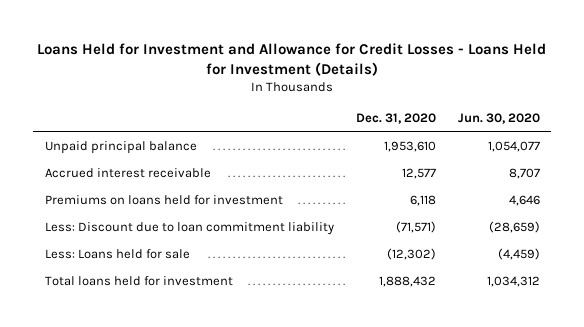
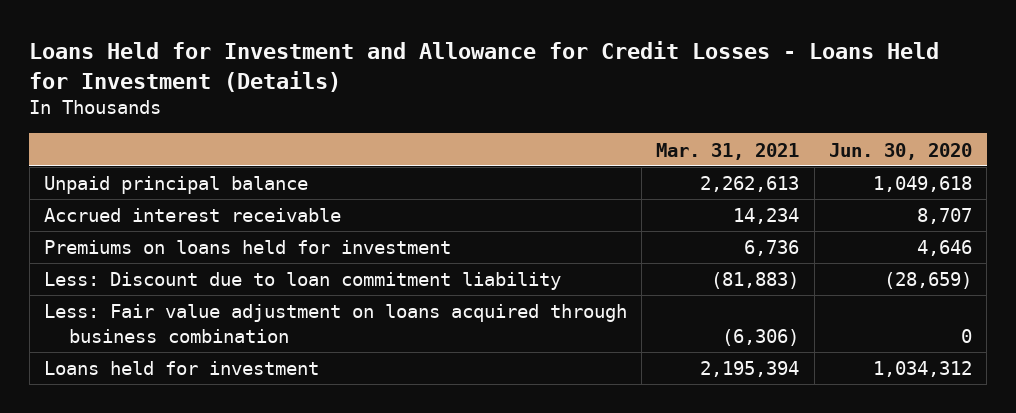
- | Dec. 31, 2020 | Jun. 30, 2020
+ | Mar. 31, 2021 | Jun. 30, 2020
- Unpaid principal balance | 1,953,610 | 1,054,077
+ Unpaid principal balance | 2,262,613 | 1,049,618
- Less: Loans held for sale | (12,302) | (4,459)
- Total loans held for investment | 1,888,432 | 1,034,312
+ Less: Fair value adjustment on loans acquired through business combination | (6,306) | 0
+ Loans held for investment | 2,195,394 | 1,034,312

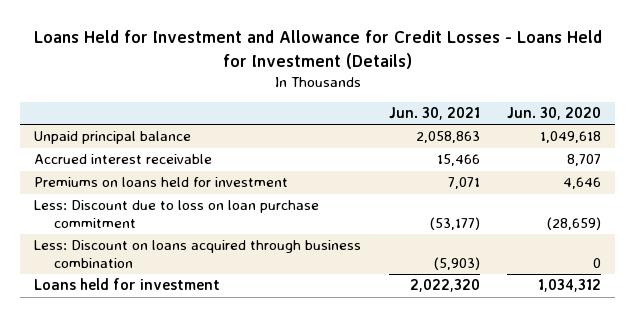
- | Mar. 31, 2021 | Jun. 30, 2020
+ | Jun. 30, 2021 | Jun. 30, 2020
- Less: Discount due to loan commitment liability | (81,883) | (28,659)
- Less: Fair value adjustment on loans acquired through business combination | (6,306) | 0
+ Less: Discount due to loss on loan purchase commitment | (53,177) | (28,659)
+ Less: Discount on loans acquired through business combination | (5,903) | 0

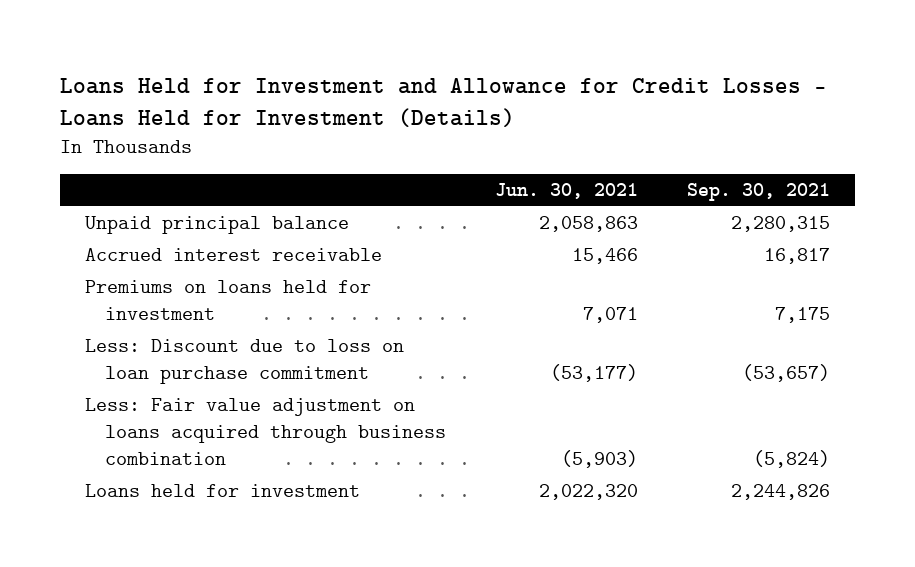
- | Jun. 30, 2021 | Jun. 30, 2020
+ | Jun. 30, 2021 | Sep. 30, 2021
- Less: Discount on loans acquired through business combination | (5,903) | 0
+ Less: Fair value adjustment on loans acquired through business combination | (5,903) | (5,824)

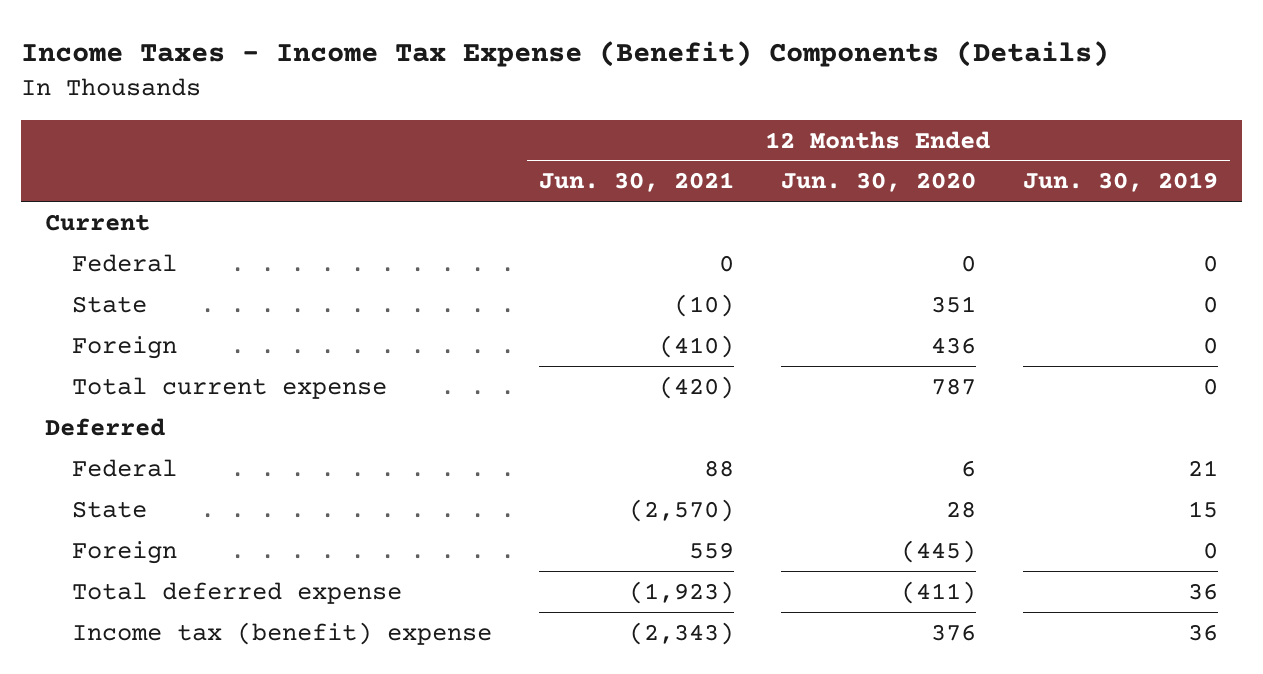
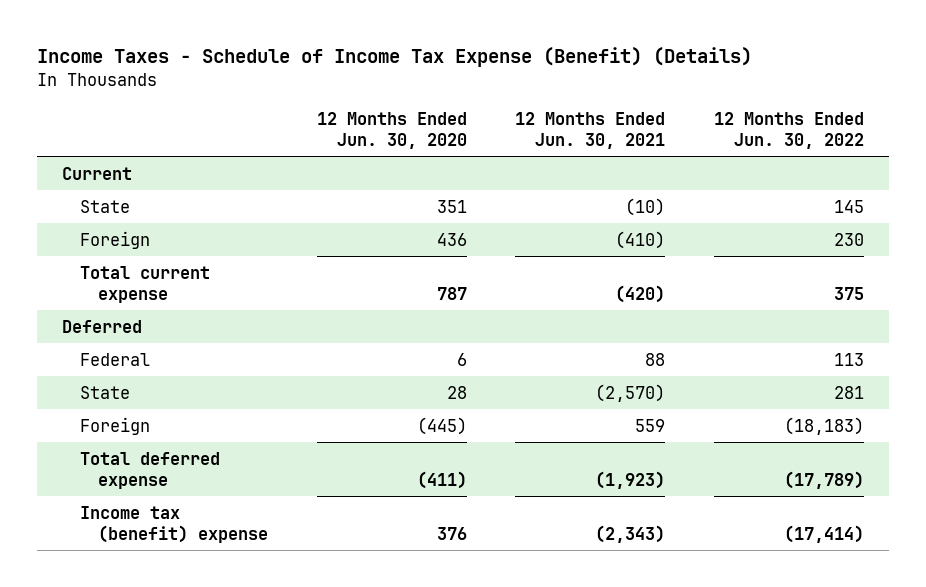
- Income Taxes - Income Tax Expense (Benefit) Components (Details)
+ Income Taxes - Schedule of Income Tax Expense (Benefit) (Details)
- | 12 Months Ended Jun. 30, 2021 | 12 Months Ended Jun. 30, 2020 | 12 Months Ended Jun. 30, 2019
+ | 12 Months Ended Jun. 30, 2020 | 12 Months Ended Jun. 30, 2021 | 12 Months Ended Jun. 30, 2022
- Federal | 0 | 0 | 0

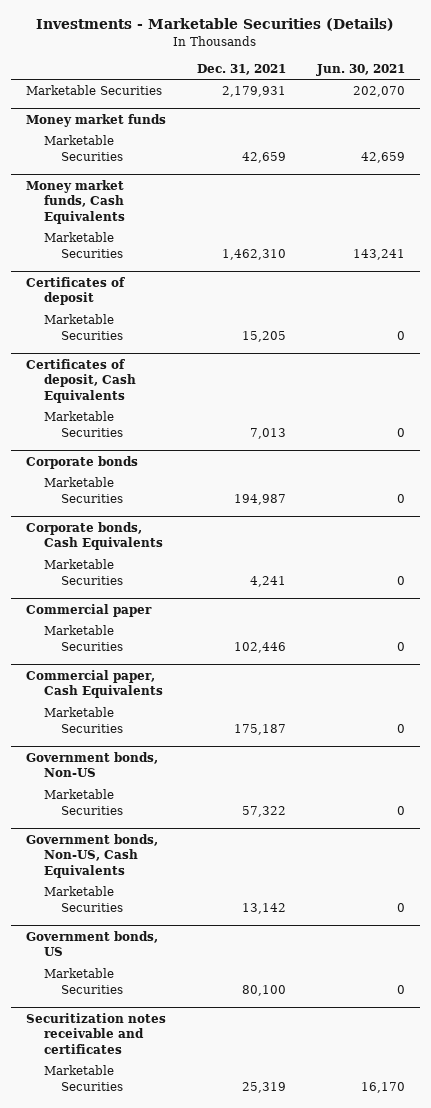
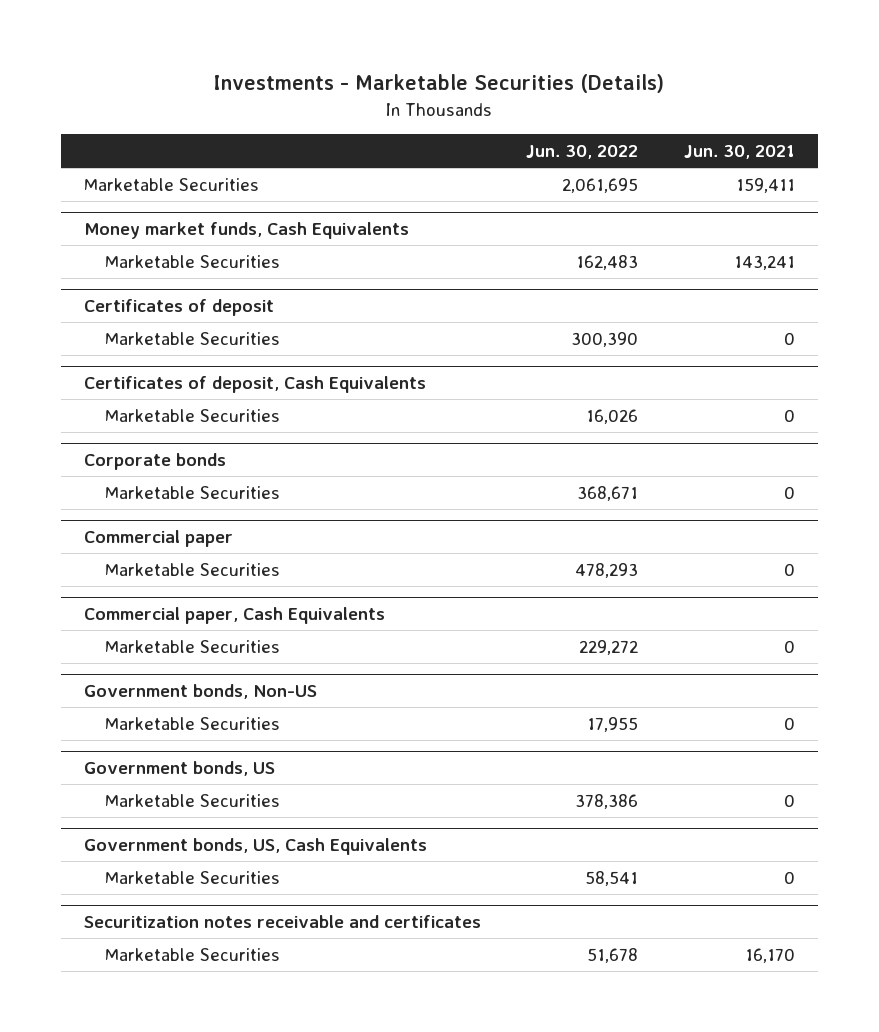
- | Dec. 31, 2021 | Jun. 30, 2021
+ | Jun. 30, 2022 | Jun. 30, 2021
- Marketable Securities | 2,179,931 | 202,070
- Money market funds
- Marketable Securities | 42,659 | 42,659
+ Marketable Securities | 2,061,695 | 159,411
- Corporate bonds, Cash Equivalents
- Marketable Securities | 4,241 | 0
- Government bonds, Non-US, Cash Equivalents
- Marketable Securities | 13,142 | 0
+ Government bonds, US, Cash Equivalents
+ Marketable Securities | 58,541 | 0

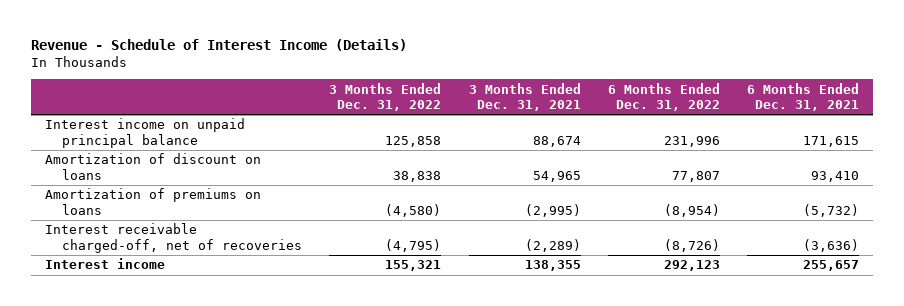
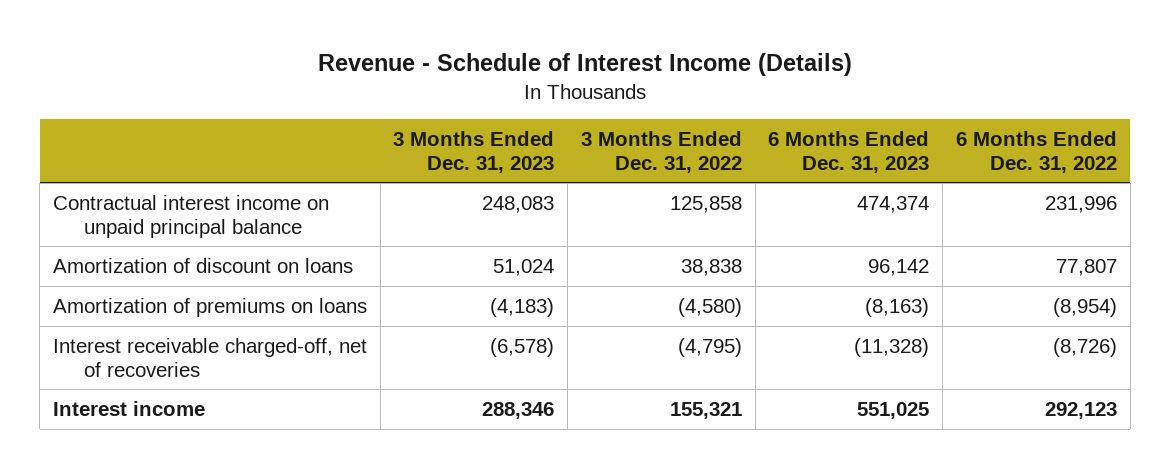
- | 3 Months Ended Dec. 31, 2022 | 3 Months Ended Dec. 31, 2021 | 6 Months Ended Dec. 31, 2022 | 6 Months Ended Dec. 31, 2021
+ | 3 Months Ended Dec. 31, 2023 | 3 Months Ended Dec. 31, 2022 | 6 Months Ended Dec. 31, 2023 | 6 Months Ended Dec. 31, 2022
- Interest income on unpaid principal balance | 125,858 | 88,674 | 231,996 | 171,615
+ Contractual interest income on unpaid principal balance | 248,083 | 125,858 | 474,374 | 231,996

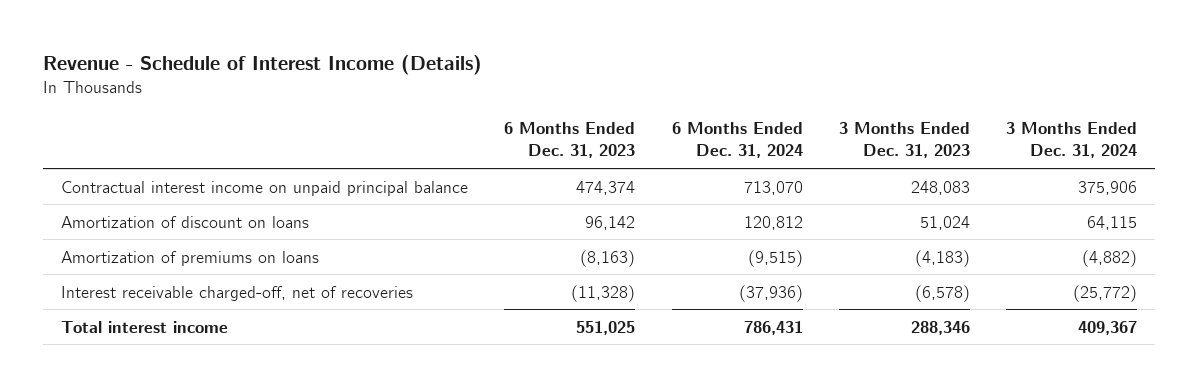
- | 3 Months Ended Dec. 31, 2023 | 3 Months Ended Dec. 31, 2022 | 6 Months Ended Dec. 31, 2023 | 6 Months Ended Dec. 31, 2022
+ | 6 Months Ended Dec. 31, 2023 | 6 Months Ended Dec. 31, 2024 | 3 Months Ended Dec. 31, 2023 | 3 Months Ended Dec. 31, 2024
- Interest income | 288,346 | 155,321 | 551,025 | 292,123
+ Total interest income | 551,025 | 786,431 | 288,346 | 409,367

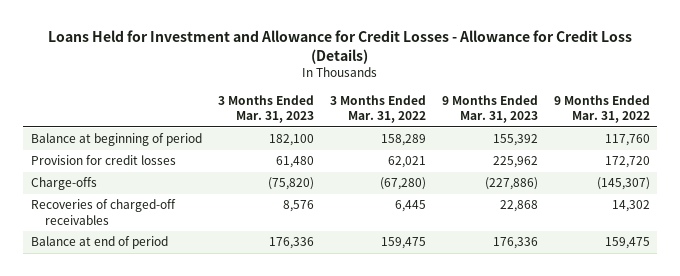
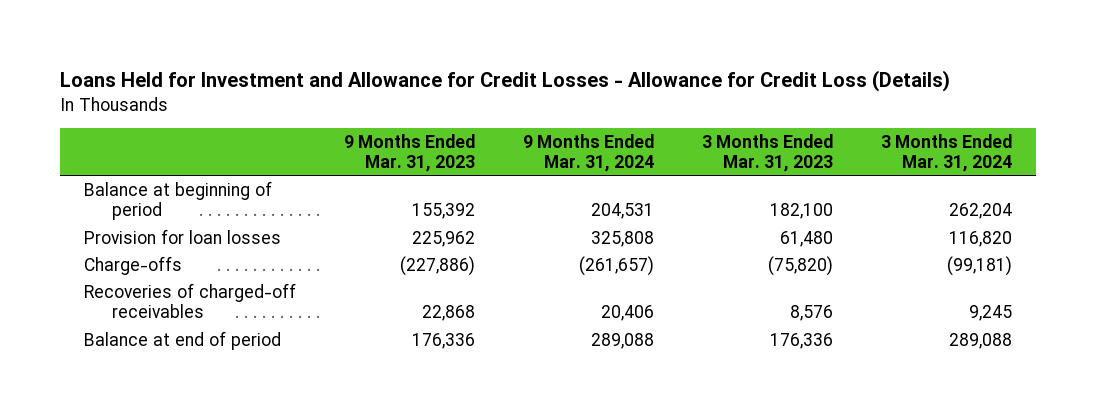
- | 3 Months Ended Mar. 31, 2023 | 3 Months Ended Mar. 31, 2022 | 9 Months Ended Mar. 31, 2023 | 9 Months Ended Mar. 31, 2022
+ | 9 Months Ended Mar. 31, 2023 | 9 Months Ended Mar. 31, 2024 | 3 Months Ended Mar. 31, 2023 | 3 Months Ended Mar. 31, 2024
- Provision for credit losses | 61,480 | 62,021 | 225,962 | 172,720
+ Provision for loan losses | 225,962 | 325,808 | 61,480 | 116,820

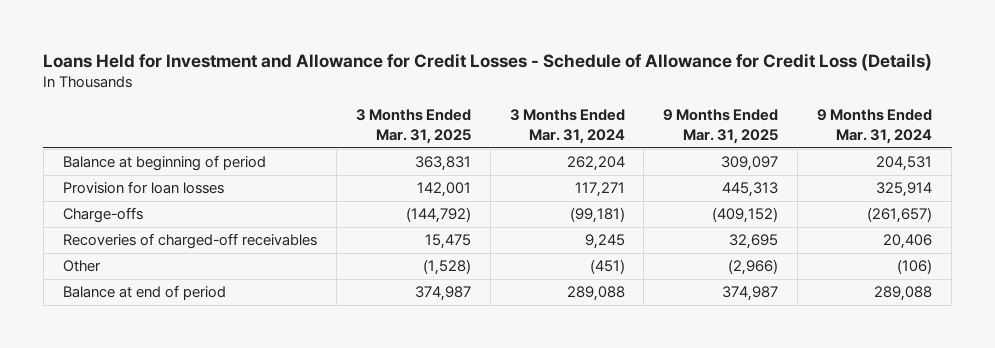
- Loans Held for Investment and Allowance for Credit Losses - Allowance for Credit Loss (Details)
+ Loans Held for Investment and Allowance for Credit Losses - Schedule of Allowance for Credit Loss (Details)
- | 9 Months Ended Mar. 31, 2023 | 9 Months Ended Mar. 31, 2024 | 3 Months Ended Mar. 31, 2023 | 3 Months Ended Mar. 31, 2024
+ | 3 Months Ended Mar. 31, 2025 | 3 Months Ended Mar. 31, 2024 | 9 Months Ended Mar. 31, 2025 | 9 Months Ended Mar. 31, 2024
- Provision for loan losses | 225,962 | 325,808 | 61,480 | 116,820
+ Provision for loan losses | 142,001 | 117,271 | 445,313 | 325,914
+ Other | (1,528) | (451) | (2,966) | (106)

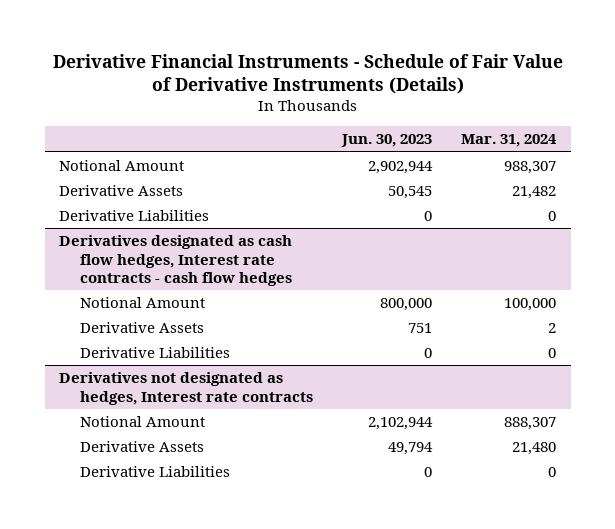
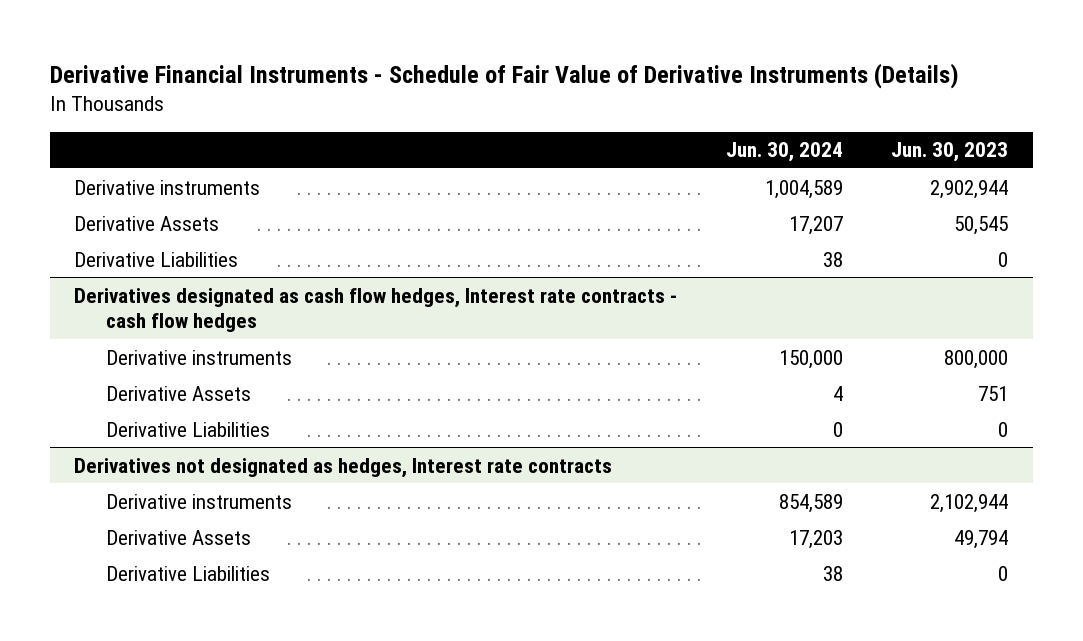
- | Jun. 30, 2023 | Mar. 31, 2024
+ | Jun. 30, 2024 | Jun. 30, 2023
- Notional Amount | 2,902,944 | 988,307
+ Derivative instruments | 1,004,589 | 2,902,944
@ Derivatives designated as cash flow hedges, Interest rate contracts - cash flow hedges
- Notional Amount | 800,000 | 100,000
+ Derivative instruments | 150,000 | 800,000
@ Derivatives not designated as hedges, Interest rate contracts
- Notional Amount | 2,102,944 | 888,307
+ Derivative instruments | 854,589 | 2,102,944

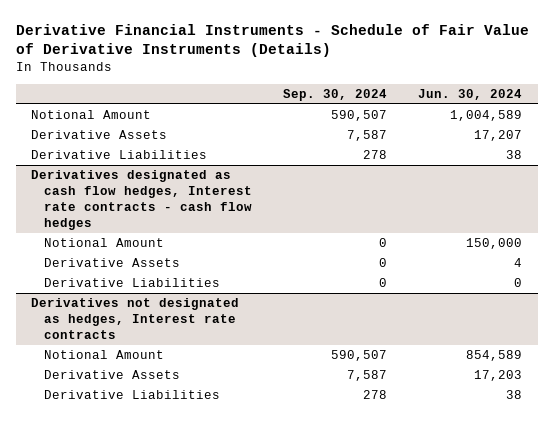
- | Jun. 30, 2024 | Jun. 30, 2023
+ | Sep. 30, 2024 | Jun. 30, 2024
- Derivative instruments | 1,004,589 | 2,902,944
+ Notional Amount | 590,507 | 1,004,589
@ Derivatives designated as cash flow hedges, Interest rate contracts - cash flow hedges
- Derivative instruments | 150,000 | 800,000
+ Notional Amount | 0 | 150,000
@ Derivatives not designated as hedges, Interest rate contracts
- Derivative instruments | 854,589 | 2,102,944
+ Notional Amount | 590,507 | 854,589

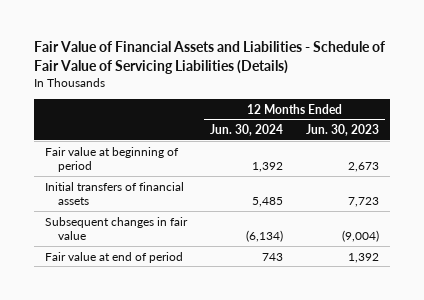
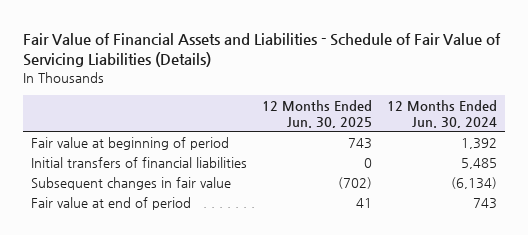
- | 12 Months Ended Jun. 30, 2024 | 12 Months Ended Jun. 30, 2023
+ | 12 Months Ended Jun. 30, 2025 | 12 Months Ended Jun. 30, 2024
- Initial transfers of financial assets | 5,485 | 7,723
+ Initial transfers of financial liabilities | 0 | 5,485

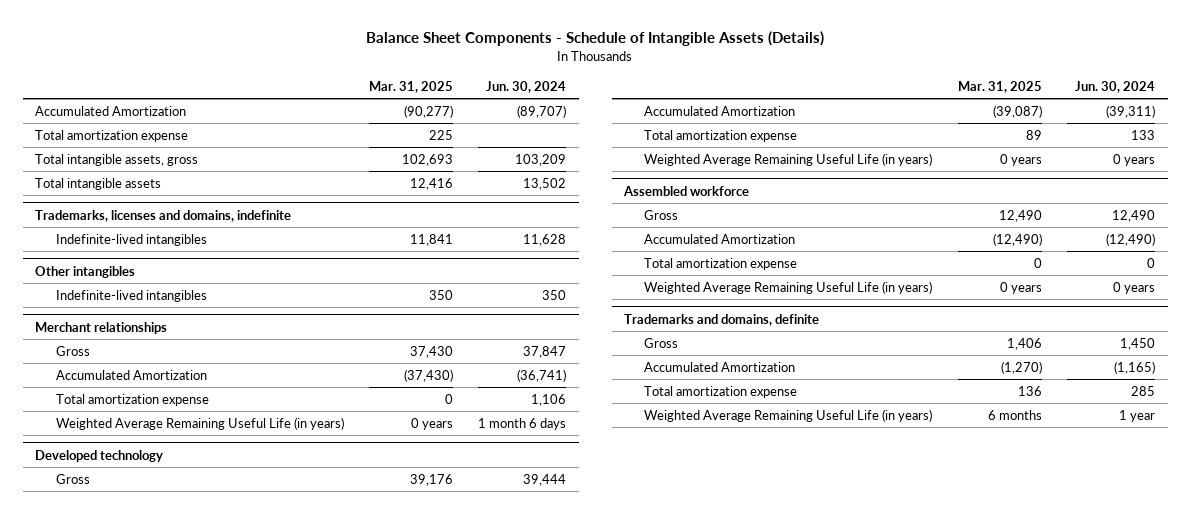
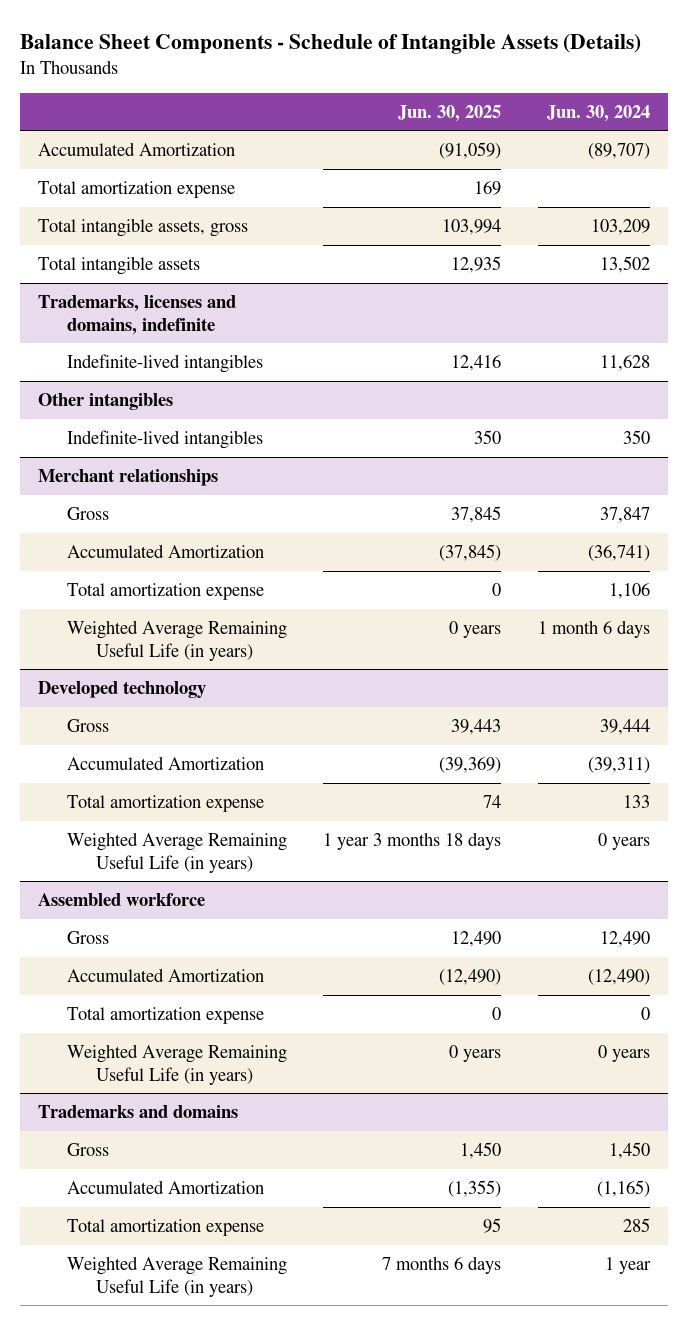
- | Mar. 31, 2025 | Jun. 30, 2024
+ | Jun. 30, 2025 | Jun. 30, 2024
- Trademarks and domains, definite
+ Trademarks and domains

